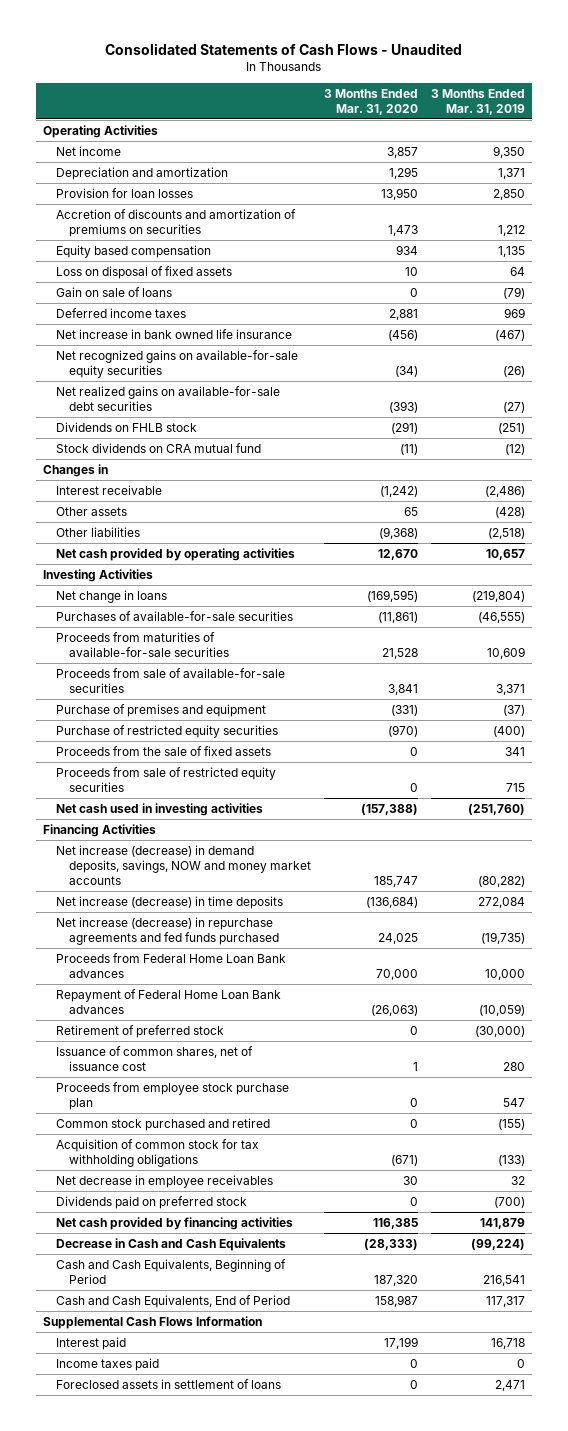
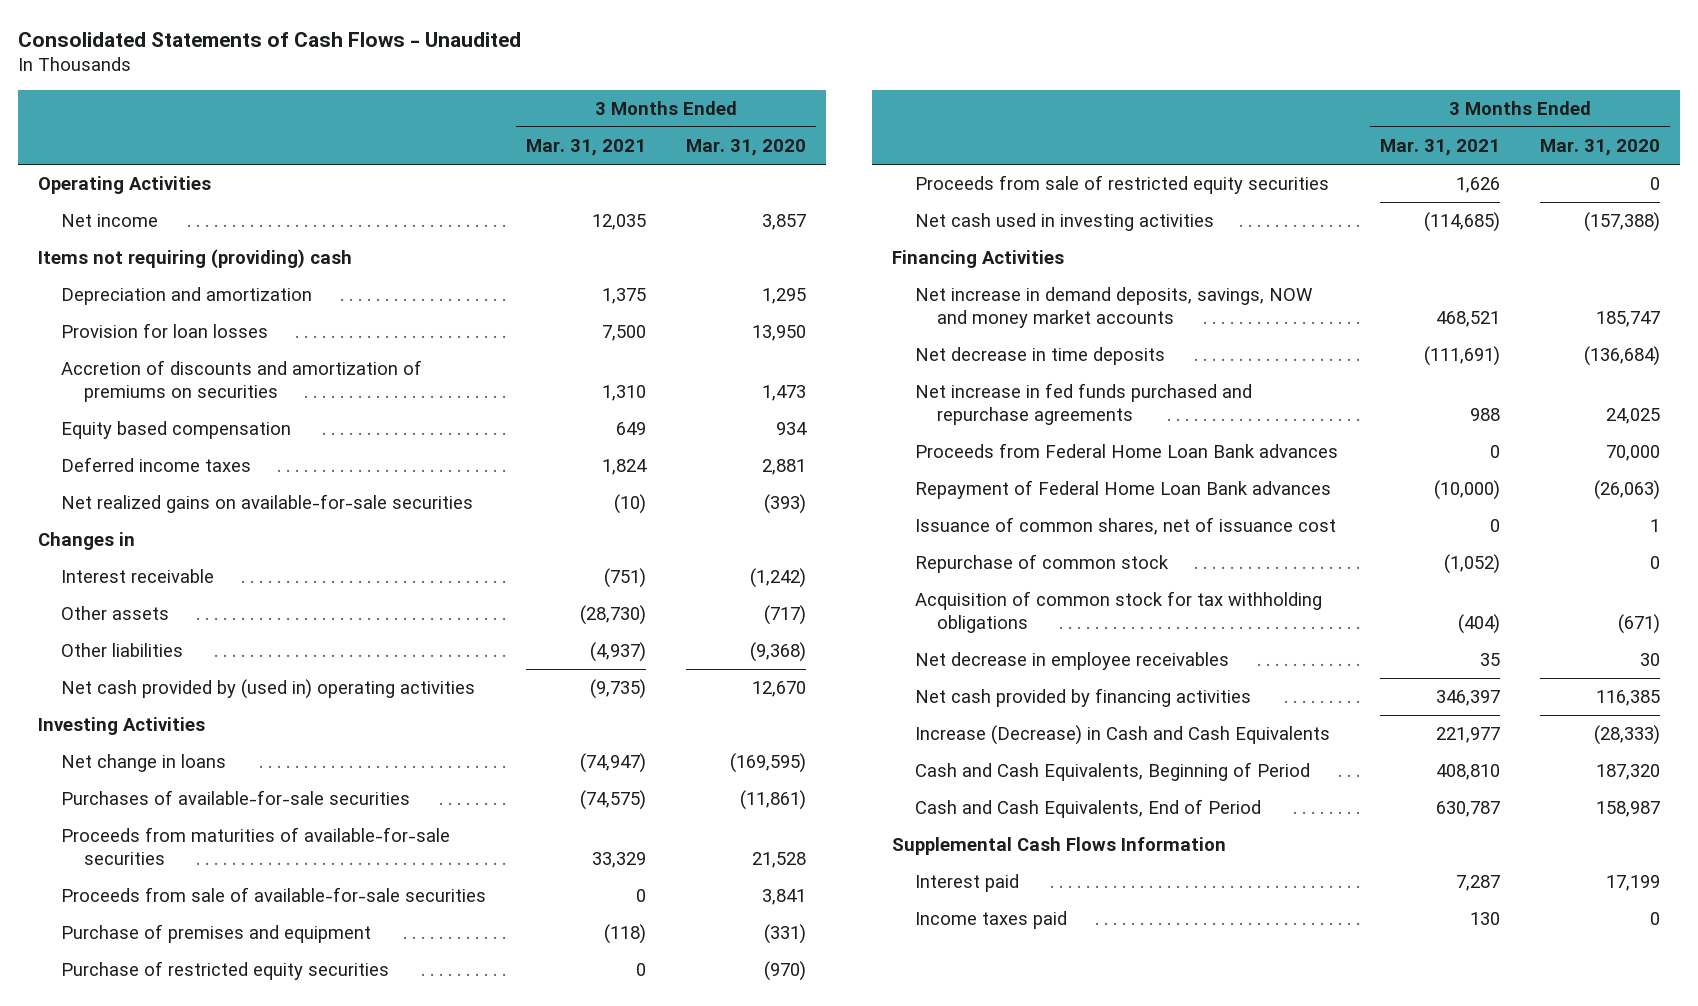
- | 3 Months Ended Mar. 31, 2020 | 3 Months Ended Mar. 31, 2019
+ | 3 Months Ended Mar. 31, 2021 | 3 Months Ended Mar. 31, 2020
+ Items not requiring (providing) cash
- Loss on disposal of fixed assets | 10 | 64
- Gain on sale of loans | 0 | (79)
- Net increase in bank owned life insurance | (456) | (467)
- Net recognized gains on available-for-sale equity securities | (34) | (26)
- Net realized gains on available-for-sale debt securities | (393) | (27)
- Dividends on FHLB stock | (291) | (251)
- Stock dividends on CRA mutual fund | (11) | (12)
+ Net realized gains on available-for-sale securities | (10) | (393)
- Other assets | 65 | (428)
+ Other assets | (28,730) | (717)
- Net cash provided by operating activities | 12,670 | 10,657
+ Net cash provided by (used in) operating activities | (9,735) | 12,670
- Proceeds from the sale of fixed assets | 0 | 341
- Net increase (decrease) in demand deposits, savings, NOW and money market accounts | 185,747 | (80,282)
- Net increase (decrease) in time deposits | (136,684) | 272,084
- Net increase (decrease) in repurchase agreements and fed funds purchased | 24,025 | (19,735)
+ Net increase in demand deposits, savings, NOW and money market accounts | 468,521 | 185,747
+ Net decrease in time deposits | (111,691) | (136,684)
+ Net increase in fed funds purchased and repurchase agreements | 988 | 24,025
- Retirement of preferred stock | 0 | (30,000)
- Proceeds from employee stock purchase plan | 0 | 547
- Common stock purchased and retired | 0 | (155)
+ Repurchase of common stock | (1,052) | 0
- Dividends paid on preferred stock | 0 | (700)
- Decrease in Cash and Cash Equivalents | (28,333) | (99,224)
+ Increase (Decrease) in Cash and Cash Equivalents | 221,977 | (28,333)
- Foreclosed assets in settlement of loans | 0 | 2,471

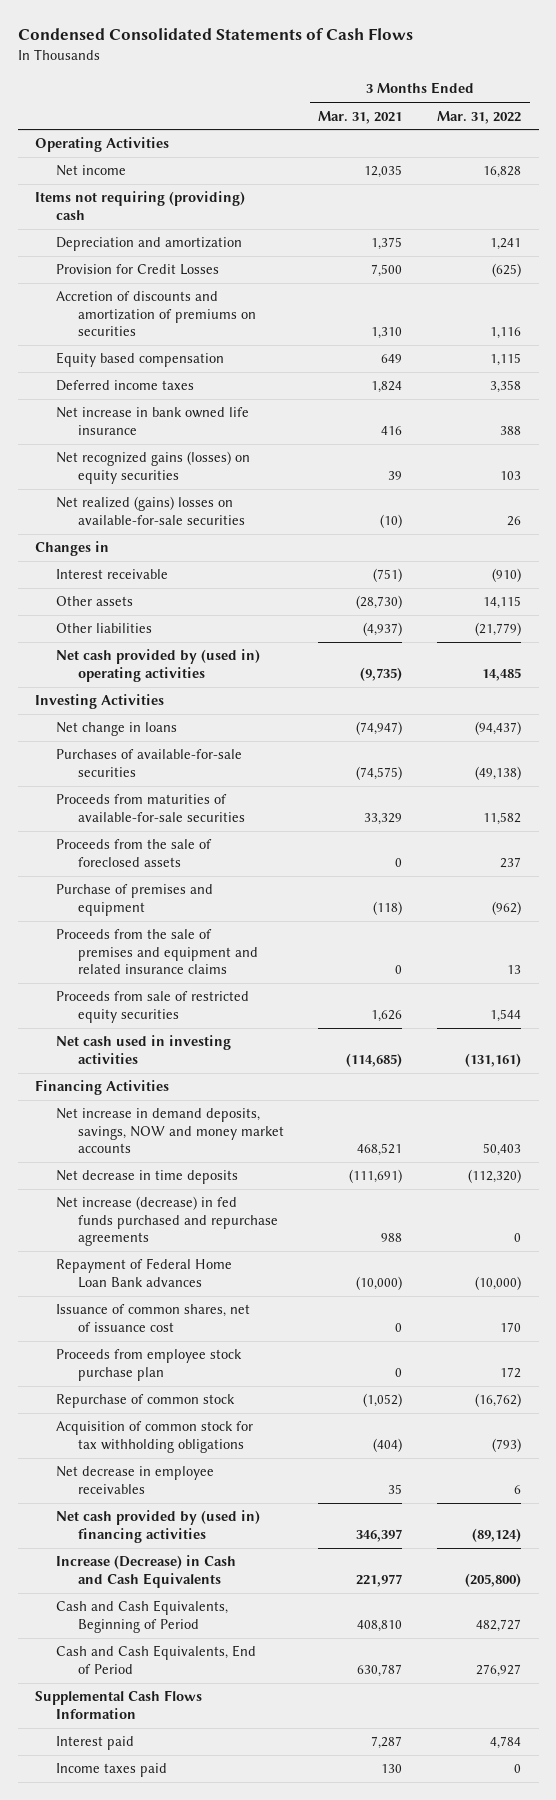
- Consolidated Statements of Cash Flows - Unaudited
+ Condensed Consolidated Statements of Cash Flows
- | 3 Months Ended Mar. 31, 2021 | 3 Months Ended Mar. 31, 2020
+ | 3 Months Ended Mar. 31, 2021 | 3 Months Ended Mar. 31, 2022
- Provision for loan losses | 7,500 | 13,950
+ Provision for Credit Losses | 7,500 | (625)
- Net realized gains on available-for-sale securities | (10) | (393)
+ Net increase in bank owned life insurance | 416 | 388
+ Net recognized gains (losses) on equity securities | 39 | 103
+ Net realized (gains) losses on available-for-sale securities | (10) | 26
- Proceeds from sale of available-for-sale securities | 0 | 3,841
+ Proceeds from the sale of foreclosed assets | 0 | 237
- Purchase of restricted equity securities | 0 | (970)
+ Proceeds from the sale of premises and equipment and related insurance claims | 0 | 13
- Net increase in fed funds purchased and repurchase agreements | 988 | 24,025
- Proceeds from Federal Home Loan Bank advances | 0 | 70,000
+ Net increase (decrease) in fed funds purchased and repurchase agreements | 988 | 0
+ Proceeds from employee stock purchase plan | 0 | 172
- Net cash provided by financing activities | 346,397 | 116,385
+ Net cash provided by (used in) financing activities | 346,397 | (89,124)

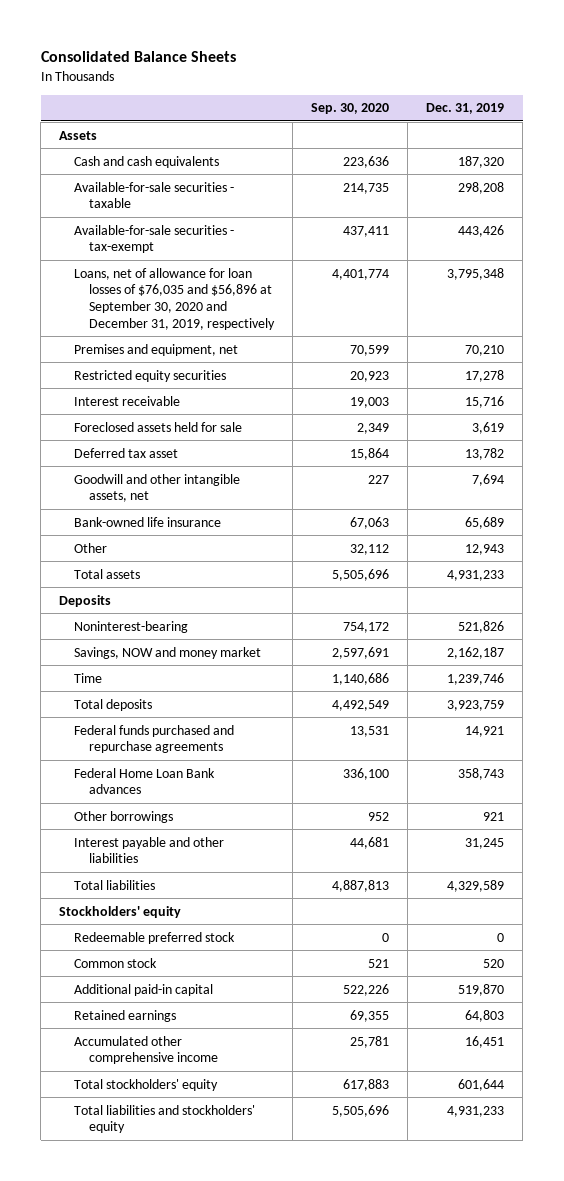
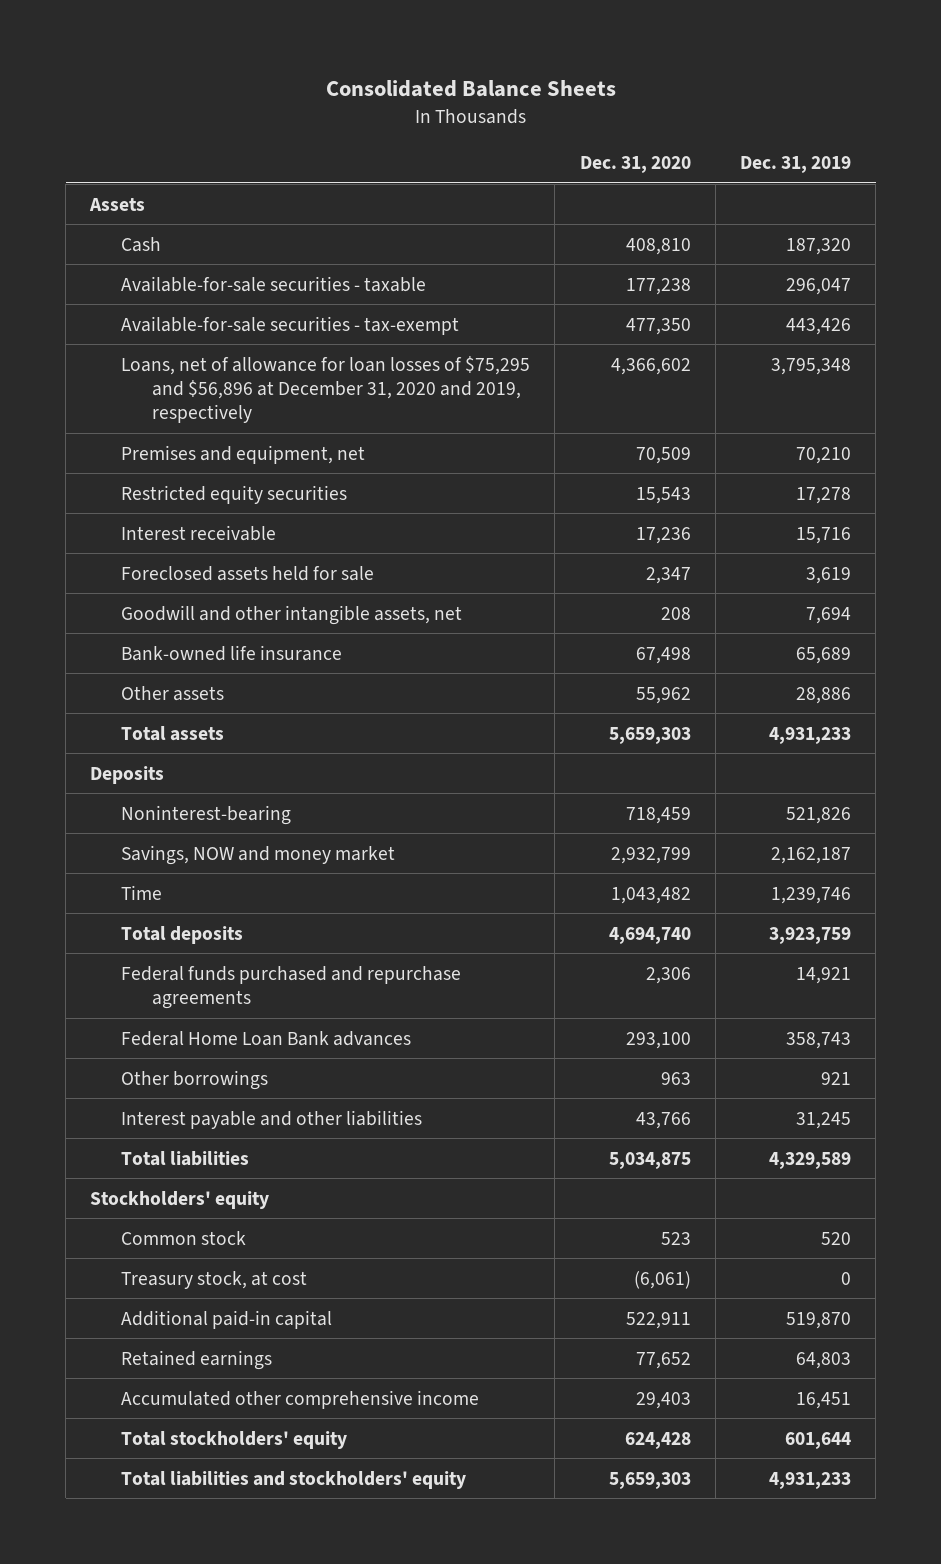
- | Sep. 30, 2020 | Dec. 31, 2019
+ | Dec. 31, 2020 | Dec. 31, 2019
- Cash and cash equivalents | 223,636 | 187,320
- Available-for-sale securities - taxable | 214,735 | 298,208
+ Cash | 408,810 | 187,320
+ Available-for-sale securities - taxable | 177,238 | 296,047
- Loans, net of allowance for loan losses of $76,035 and $56,896 at September 30, 2020 and December 31, 2019, respectively | 4,401,774 | 3,795,348
+ Loans, net of allowance for loan losses of $75,295 and $56,896 at December 31, 2020 and 2019, respectively | 4,366,602 | 3,795,348
- Deferred tax asset | 15,864 | 13,782
- Other | 32,112 | 12,943
+ Other assets | 55,962 | 28,886
- Redeemable preferred stock | 0 | 0
+ Treasury stock, at cost | (6,061) | 0

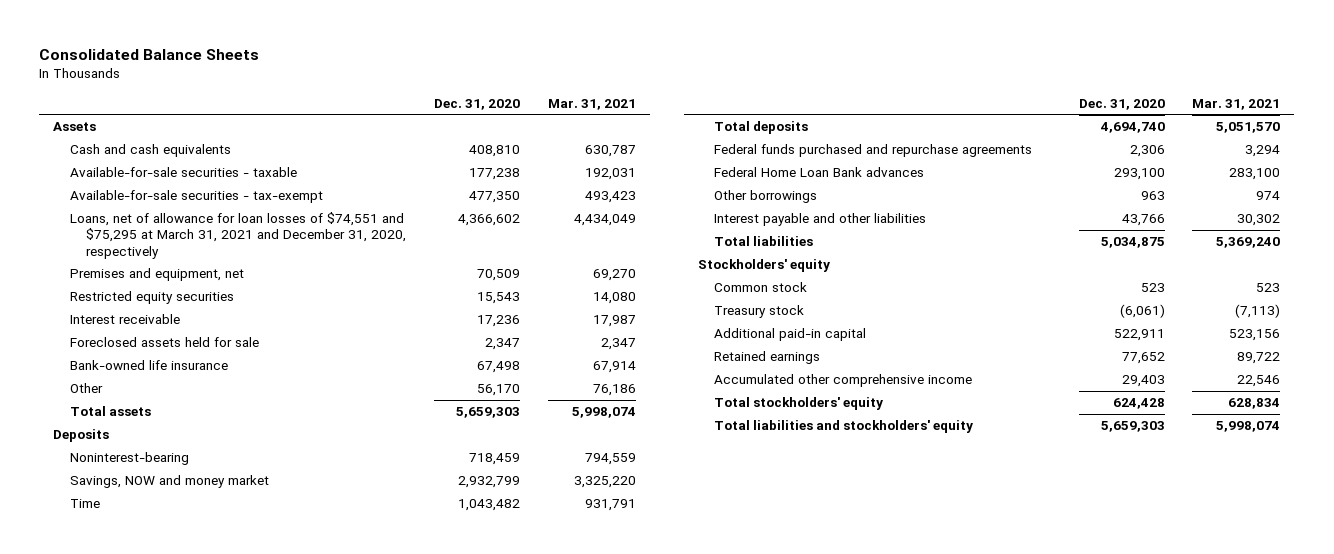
- | Dec. 31, 2020 | Dec. 31, 2019
+ | Dec. 31, 2020 | Mar. 31, 2021
- Cash | 408,810 | 187,320
+ Cash and cash equivalents | 408,810 | 630,787
- Loans, net of allowance for loan losses of $75,295 and $56,896 at December 31, 2020 and 2019, respectively | 4,366,602 | 3,795,348
+ Loans, net of allowance for loan losses of $74,551 and $75,295 at March 31, 2021 and December 31, 2020, respectively | 4,366,602 | 4,434,049
- Goodwill and other intangible assets, net | 208 | 7,694
- Other assets | 55,962 | 28,886
+ Other | 56,170 | 76,186
- Treasury stock, at cost | (6,061) | 0
+ Treasury stock | (6,061) | (7,113)

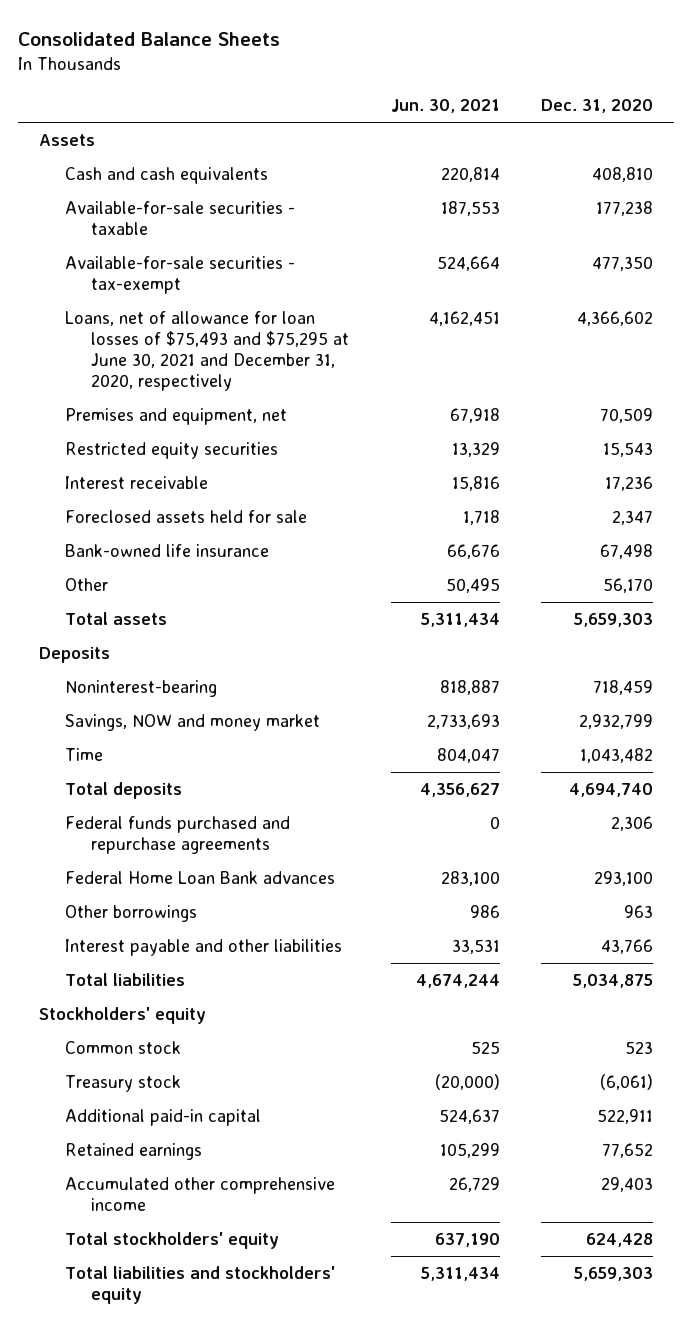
- | Dec. 31, 2020 | Mar. 31, 2021
+ | Jun. 30, 2021 | Dec. 31, 2020
- Loans, net of allowance for loan losses of $74,551 and $75,295 at March 31, 2021 and December 31, 2020, respectively | 4,366,602 | 4,434,049
+ Loans, net of allowance for loan losses of $75,493 and $75,295 at June 30, 2021 and December 31, 2020, respectively | 4,162,451 | 4,366,602

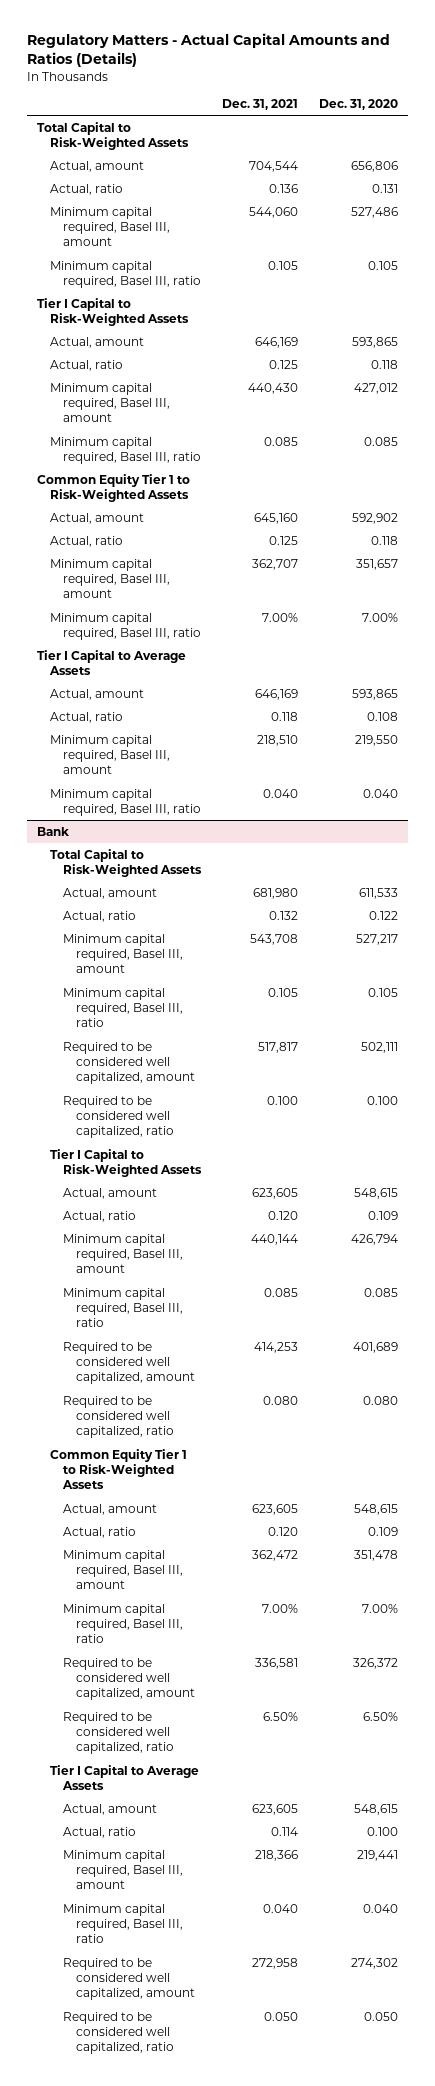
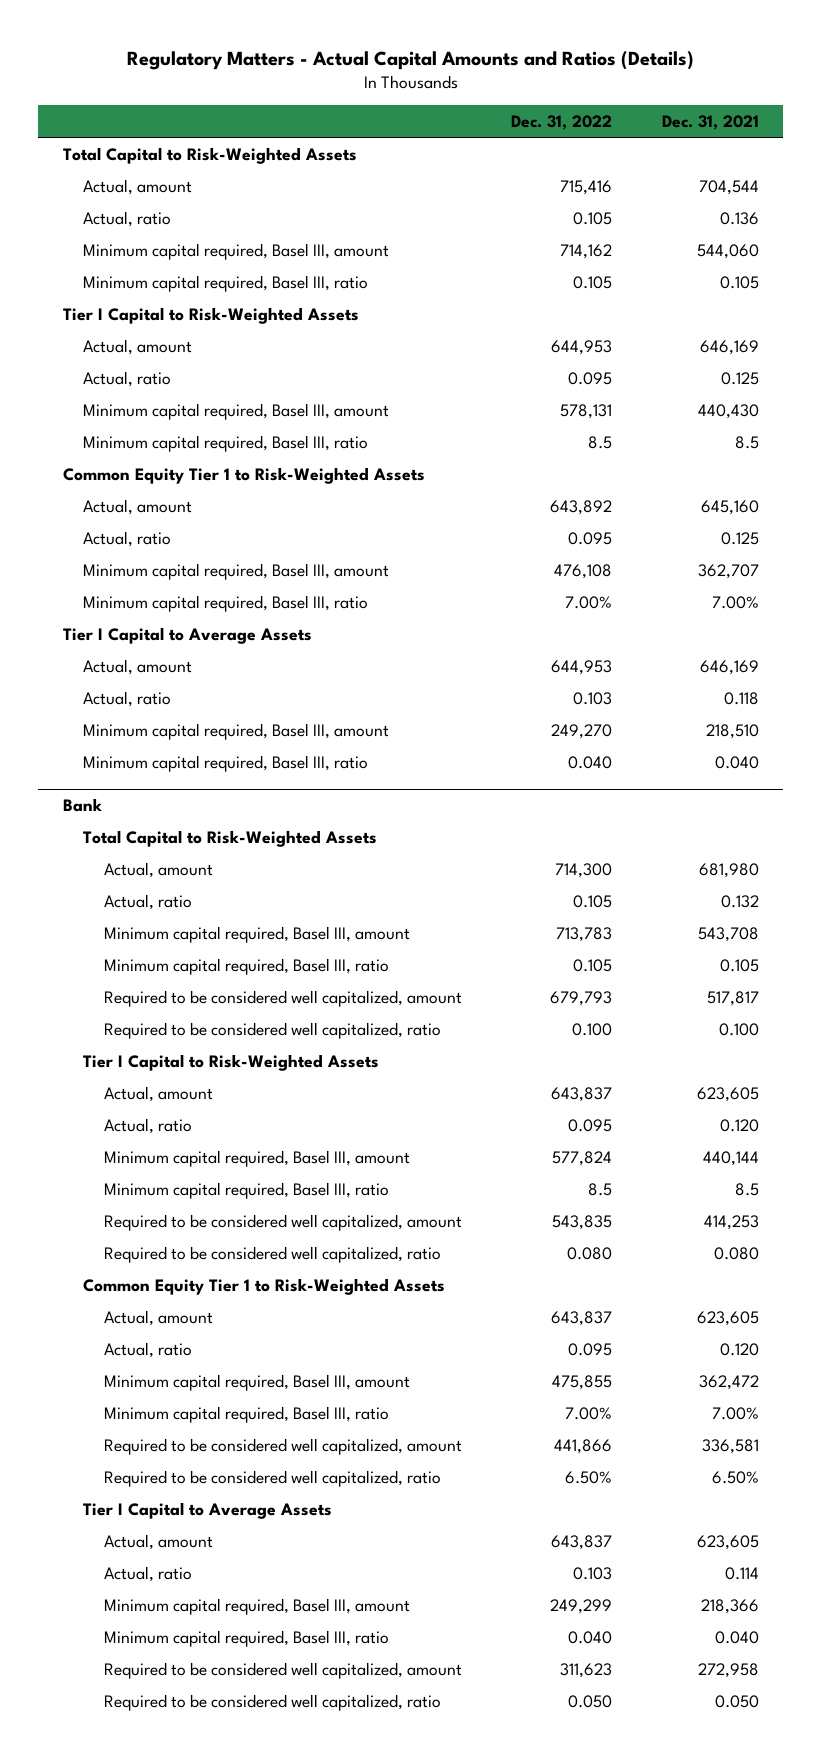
- | Dec. 31, 2021 | Dec. 31, 2020
+ | Dec. 31, 2022 | Dec. 31, 2021
- Minimum capital required, Basel III, ratio | 0.085 | 0.085
+ Minimum capital required, Basel III, ratio | 8.5 | 8.5
@ Bank
- Minimum capital required, Basel III, ratio | 0.085 | 0.085
+ Minimum capital required, Basel III, ratio | 8.5 | 8.5

